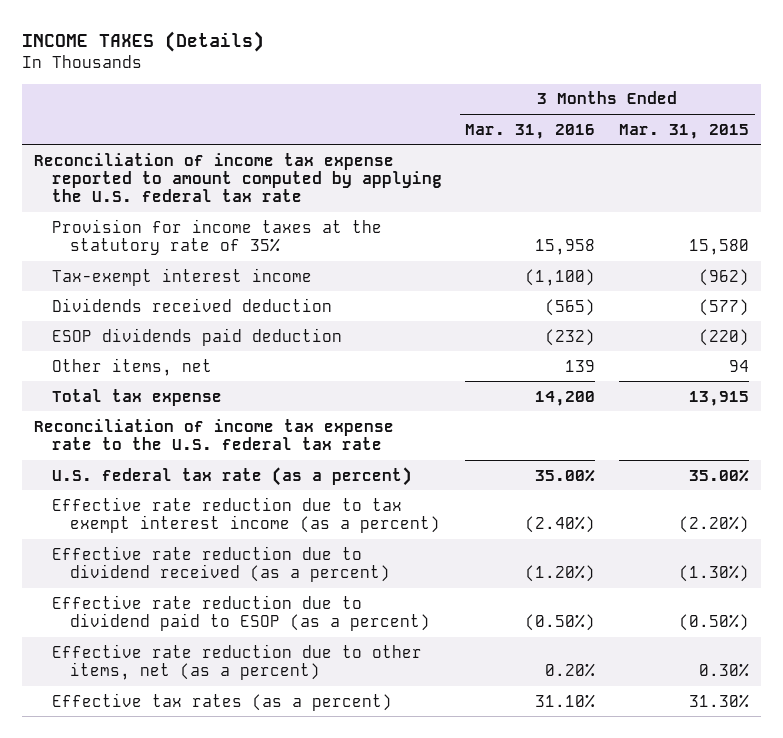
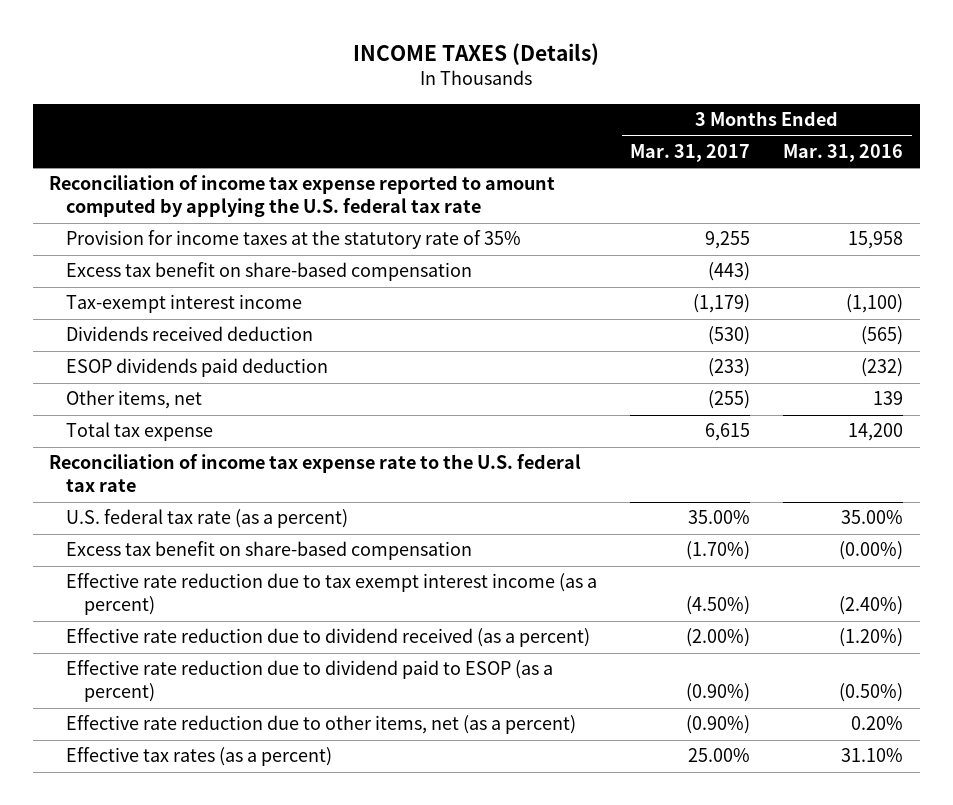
- | 3 Months Ended Mar. 31, 2016 | 3 Months Ended Mar. 31, 2015
+ | 3 Months Ended Mar. 31, 2017 | 3 Months Ended Mar. 31, 2016
+ Excess tax benefit on share-based compensation | (443) |
+ Excess tax benefit on share-based compensation | (1.70%) | (0.00%)

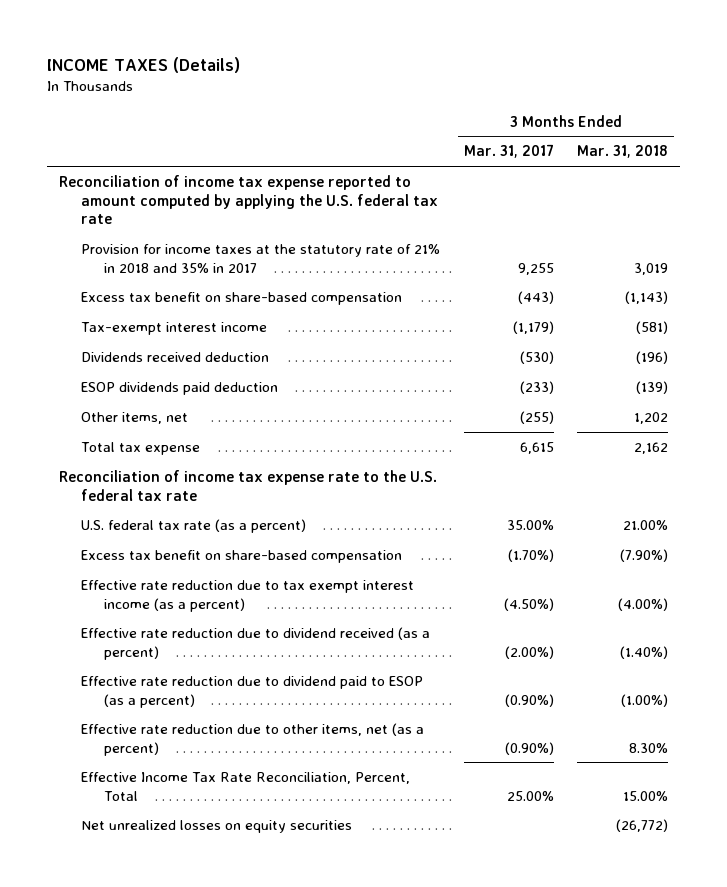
- | 3 Months Ended Mar. 31, 2017 | 3 Months Ended Mar. 31, 2016
+ | 3 Months Ended Mar. 31, 2017 | 3 Months Ended Mar. 31, 2018
- Provision for income taxes at the statutory rate of 35% | 9,255 | 15,958
+ Provision for income taxes at the statutory rate of 21% in 2018 and 35% in 2017 | 9,255 | 3,019
- Effective tax rates (as a percent) | 25.00% | 31.10%
+ Effective Income Tax Rate Reconciliation, Percent, Total | 25.00% | 15.00%
+ Net unrealized losses on equity securities | | (26,772)

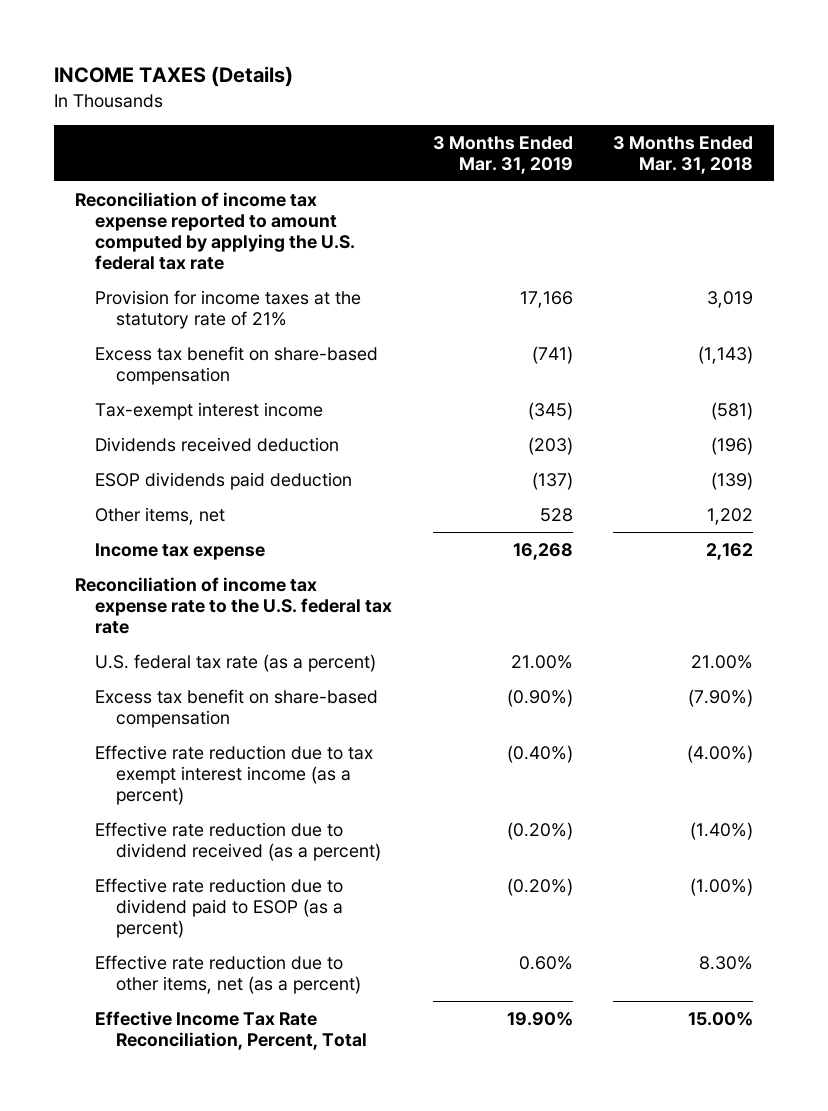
- | 3 Months Ended Mar. 31, 2017 | 3 Months Ended Mar. 31, 2018
+ | 3 Months Ended Mar. 31, 2019 | 3 Months Ended Mar. 31, 2018
- Provision for income taxes at the statutory rate of 21% in 2018 and 35% in 2017 | 9,255 | 3,019
+ Provision for income taxes at the statutory rate of 21% | 17,166 | 3,019
- Total tax expense | 6,615 | 2,162
+ Income tax expense | 16,268 | 2,162
- Net unrealized losses on equity securities | | (26,772)

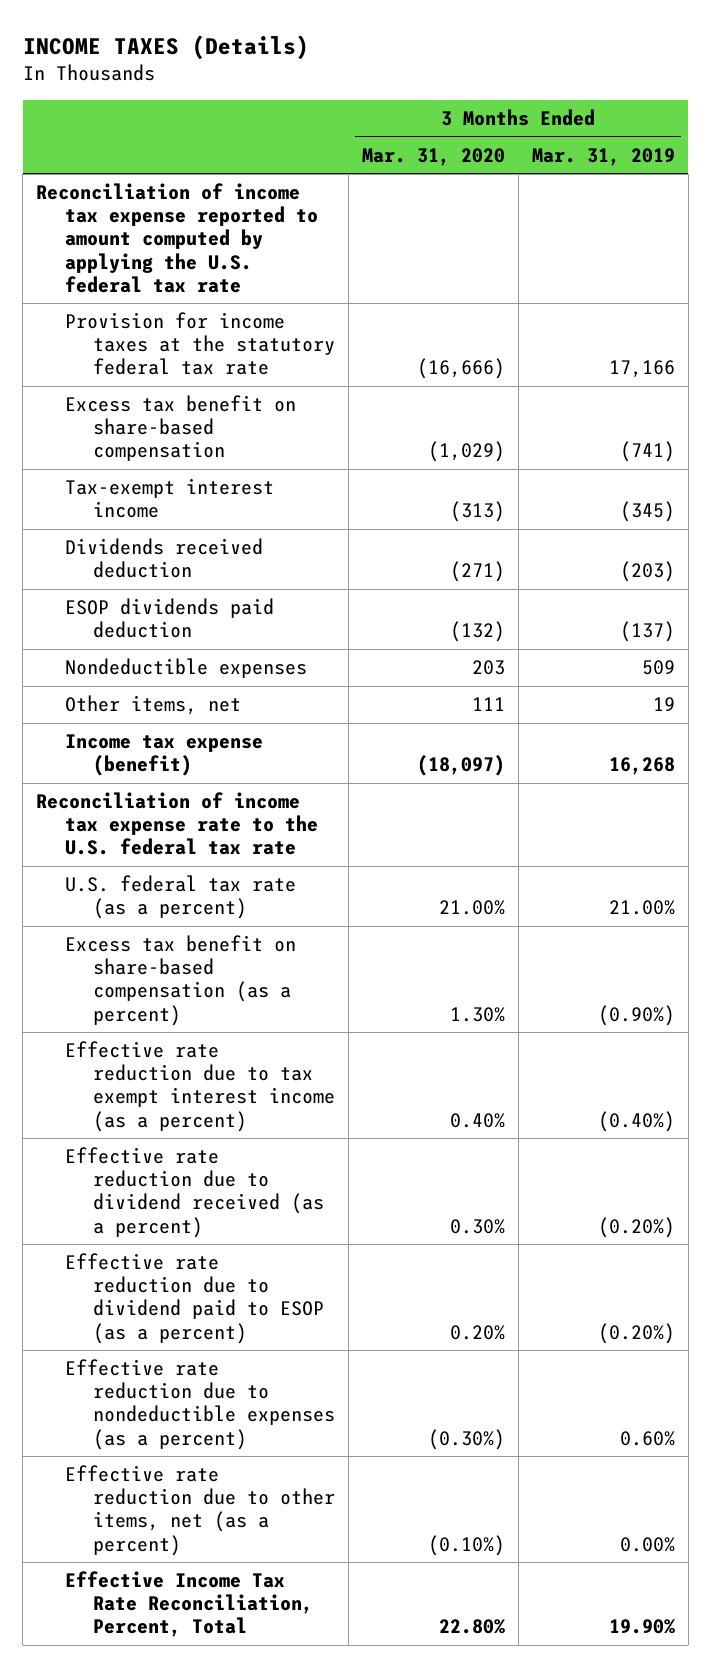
- | 3 Months Ended Mar. 31, 2019 | 3 Months Ended Mar. 31, 2018
+ | 3 Months Ended Mar. 31, 2020 | 3 Months Ended Mar. 31, 2019
- Provision for income taxes at the statutory rate of 21% | 17,166 | 3,019
+ Provision for income taxes at the statutory federal tax rate | (16,666) | 17,166
- Other items, net | 528 | 1,202
- Income tax expense | 16,268 | 2,162
+ Nondeductible expenses | 203 | 509
+ Other items, net | 111 | 19
+ Income tax expense (benefit) | (18,097) | 16,268
- Excess tax benefit on share-based compensation | (0.90%) | (7.90%)
+ Excess tax benefit on share-based compensation (as a percent) | 1.30% | (0.90%)
- Effective rate reduction due to other items, net (as a percent) | 0.60% | 8.30%
+ Effective rate reduction due to nondeductible expenses (as a percent) | (0.30%) | 0.60%
+ Effective rate reduction due to other items, net (as a percent) | (0.10%) | 0.00%

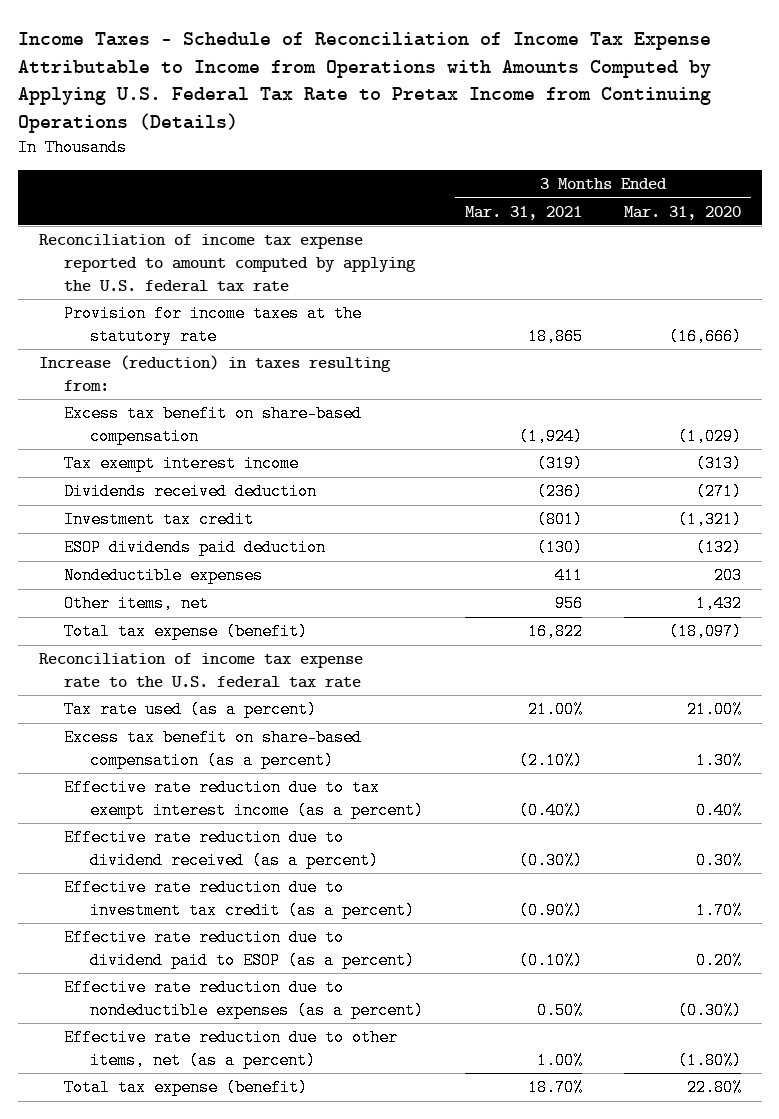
- INCOME TAXES (Details)
+ Income Taxes - Schedule of Reconciliation of Income Tax Expense Attributable to Income from Operations with Amounts Computed by Applying U.S. Federal Tax Rate to Pretax Income from Continuing Operations (Details)
- | 3 Months Ended Mar. 31, 2020 | 3 Months Ended Mar. 31, 2019
+ | 3 Months Ended Mar. 31, 2021 | 3 Months Ended Mar. 31, 2020
- Provision for income taxes at the statutory federal tax rate | (16,666) | 17,166
+ Provision for income taxes at the statutory rate | 18,865 | (16,666)
+ Increase (reduction) in taxes resulting from:
- Tax-exempt interest income | (313) | (345)
+ Tax exempt interest income | (319) | (313)
+ Investment tax credit | (801) | (1,321)
- Other items, net | 111 | 19
- Income tax expense (benefit) | (18,097) | 16,268
+ Other items, net | 956 | 1,432
+ Total tax expense (benefit) | 16,822 | (18,097)
- U.S. federal tax rate (as a percent) | 21.00% | 21.00%
+ Tax rate used (as a percent) | 21.00% | 21.00%
+ Effective rate reduction due to investment tax credit (as a percent) | (0.90%) | 1.70%
- Effective rate reduction due to other items, net (as a percent) | (0.10%) | 0.00%
- Effective Income Tax Rate Reconciliation, Percent, Total | 22.80% | 19.90%
+ Effective rate reduction due to other items, net (as a percent) | 1.00% | (1.80%)
+ Total tax expense (benefit) | 18.70% | 22.80%

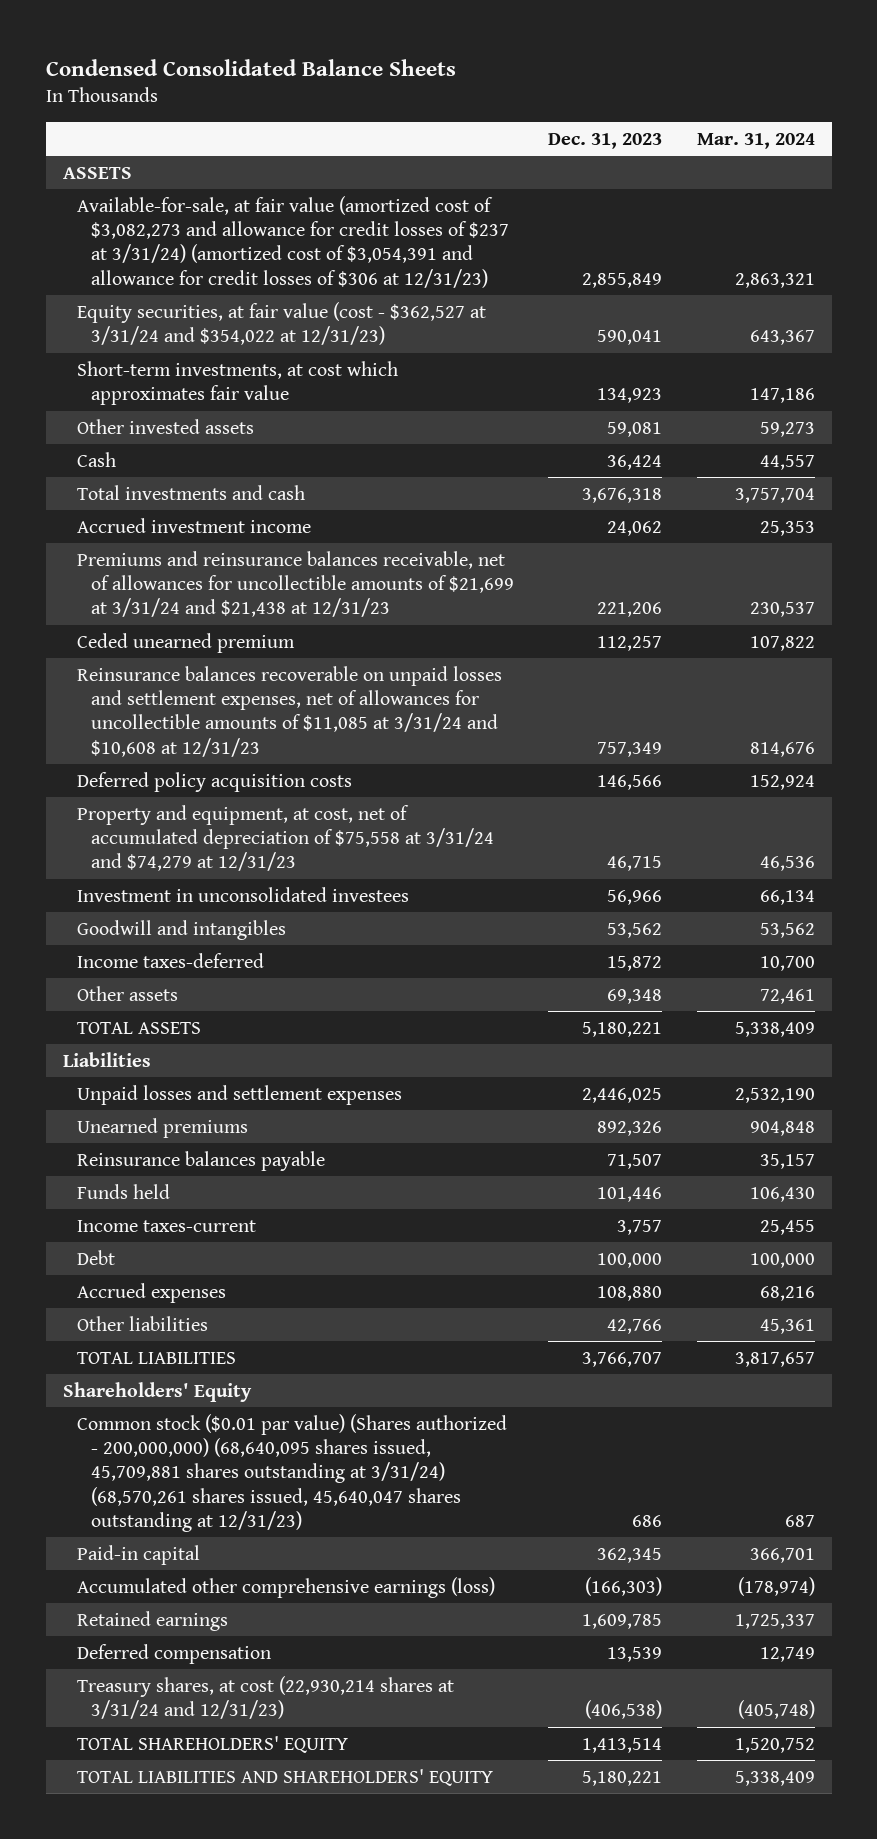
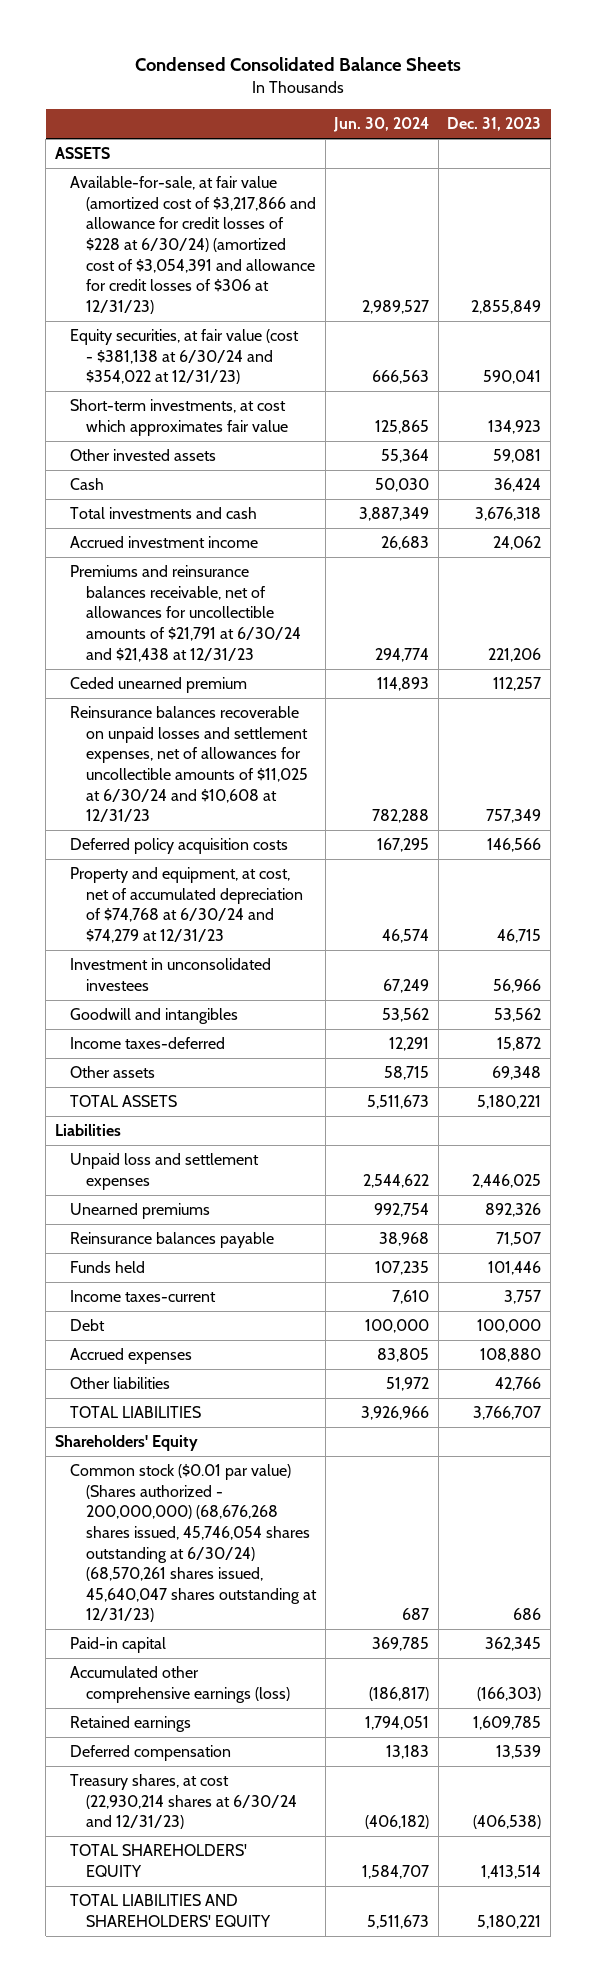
- | Dec. 31, 2023 | Mar. 31, 2024
+ | Jun. 30, 2024 | Dec. 31, 2023
- Available-for-sale, at fair value (amortized cost of $3,082,273 and allowance for credit losses of $237 at 3/31/24) (amortized cost of $3,054,391 and allowance for credit losses of $306 at 12/31/23) | 2,855,849 | 2,863,321
- Equity securities, at fair value (cost - $362,527 at 3/31/24 and $354,022 at 12/31/23) | 590,041 | 643,367
+ Available-for-sale, at fair value (amortized cost of $3,217,866 and allowance for credit losses of $228 at 6/30/24) (amortized cost of $3,054,391 and allowance for credit losses of $306 at 12/31/23) | 2,989,527 | 2,855,849
+ Equity securities, at fair value (cost - $381,138 at 6/30/24 and $354,022 at 12/31/23) | 666,563 | 590,041
- Premiums and reinsurance balances receivable, net of allowances for uncollectible amounts of $21,699 at 3/31/24 and $21,438 at 12/31/23 | 221,206 | 230,537
+ Premiums and reinsurance balances receivable, net of allowances for uncollectible amounts of $21,791 at 6/30/24 and $21,438 at 12/31/23 | 294,774 | 221,206
- Reinsurance balances recoverable on unpaid losses and settlement expenses, net of allowances for uncollectible amounts of $11,085 at 3/31/24 and $10,608 at 12/31/23 | 757,349 | 814,676
+ Reinsurance balances recoverable on unpaid losses and settlement expenses, net of allowances for uncollectible amounts of $11,025 at 6/30/24 and $10,608 at 12/31/23 | 782,288 | 757,349
- Property and equipment, at cost, net of accumulated depreciation of $75,558 at 3/31/24 and $74,279 at 12/31/23 | 46,715 | 46,536
+ Property and equipment, at cost, net of accumulated depreciation of $74,768 at 6/30/24 and $74,279 at 12/31/23 | 46,574 | 46,715
- Unpaid losses and settlement expenses | 2,446,025 | 2,532,190
+ Unpaid loss and settlement expenses | 2,544,622 | 2,446,025
- Common stock ($0.01 par value) (Shares authorized - 200,000,000) (68,640,095 shares issued, 45,709,881 shares outstanding at 3/31/24) (68,570,261 shares issued, 45,640,047 shares outstanding at 12/31/23) | 686 | 687
+ Common stock ($0.01 par value) (Shares authorized - 200,000,000) (68,676,268 shares issued, 45,746,054 shares outstanding at 6/30/24) (68,570,261 shares issued, 45,640,047 shares outstanding at 12/31/23) | 687 | 686
- Treasury shares, at cost (22,930,214 shares at 3/31/24 and 12/31/23) | (406,538) | (405,748)
+ Treasury shares, at cost (22,930,214 shares at 6/30/24 and 12/31/23) | (406,182) | (406,538)

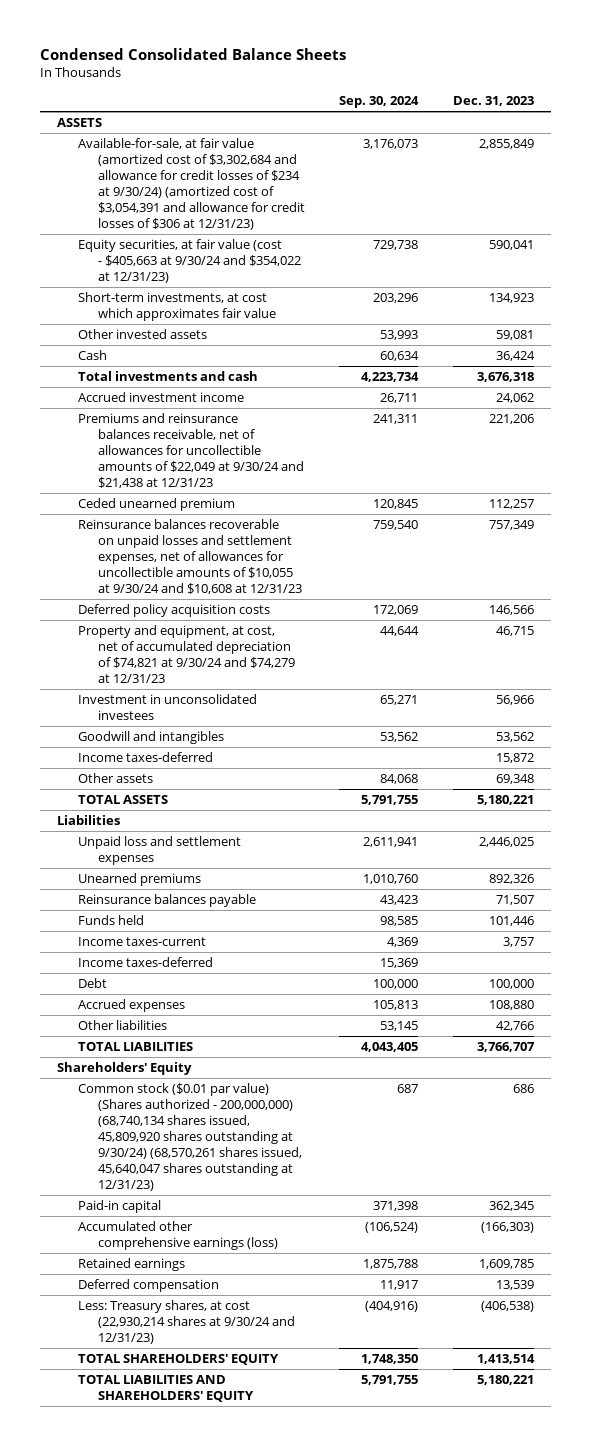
- | Jun. 30, 2024 | Dec. 31, 2023
+ | Sep. 30, 2024 | Dec. 31, 2023
- Available-for-sale, at fair value (amortized cost of $3,217,866 and allowance for credit losses of $228 at 6/30/24) (amortized cost of $3,054,391 and allowance for credit losses of $306 at 12/31/23) | 2,989,527 | 2,855,849
- Equity securities, at fair value (cost - $381,138 at 6/30/24 and $354,022 at 12/31/23) | 666,563 | 590,041
+ Available-for-sale, at fair value (amortized cost of $3,302,684 and allowance for credit losses of $234 at 9/30/24) (amortized cost of $3,054,391 and allowance for credit losses of $306 at 12/31/23) | 3,176,073 | 2,855,849
+ Equity securities, at fair value (cost - $405,663 at 9/30/24 and $354,022 at 12/31/23) | 729,738 | 590,041
- Premiums and reinsurance balances receivable, net of allowances for uncollectible amounts of $21,791 at 6/30/24 and $21,438 at 12/31/23 | 294,774 | 221,206
+ Premiums and reinsurance balances receivable, net of allowances for uncollectible amounts of $22,049 at 9/30/24 and $21,438 at 12/31/23 | 241,311 | 221,206
- Reinsurance balances recoverable on unpaid losses and settlement expenses, net of allowances for uncollectible amounts of $11,025 at 6/30/24 and $10,608 at 12/31/23 | 782,288 | 757,349
+ Reinsurance balances recoverable on unpaid losses and settlement expenses, net of allowances for uncollectible amounts of $10,055 at 9/30/24 and $10,608 at 12/31/23 | 759,540 | 757,349
- Property and equipment, at cost, net of accumulated depreciation of $74,768 at 6/30/24 and $74,279 at 12/31/23 | 46,574 | 46,715
+ Property and equipment, at cost, net of accumulated depreciation of $74,821 at 9/30/24 and $74,279 at 12/31/23 | 44,644 | 46,715
+ Income taxes-deferred | 15,369 |
- Common stock ($0.01 par value) (Shares authorized - 200,000,000) (68,676,268 shares issued, 45,746,054 shares outstanding at 6/30/24) (68,570,261 shares issued, 45,640,047 shares outstanding at 12/31/23) | 687 | 686
+ Common stock ($0.01 par value) (Shares authorized - 200,000,000) (68,740,134 shares issued, 45,809,920 shares outstanding at 9/30/24) (68,570,261 shares issued, 45,640,047 shares outstanding at 12/31/23) | 687 | 686
- Treasury shares, at cost (22,930,214 shares at 6/30/24 and 12/31/23) | (406,182) | (406,538)
+ Less: Treasury shares, at cost (22,930,214 shares at 9/30/24 and 12/31/23) | (404,916) | (406,538)

